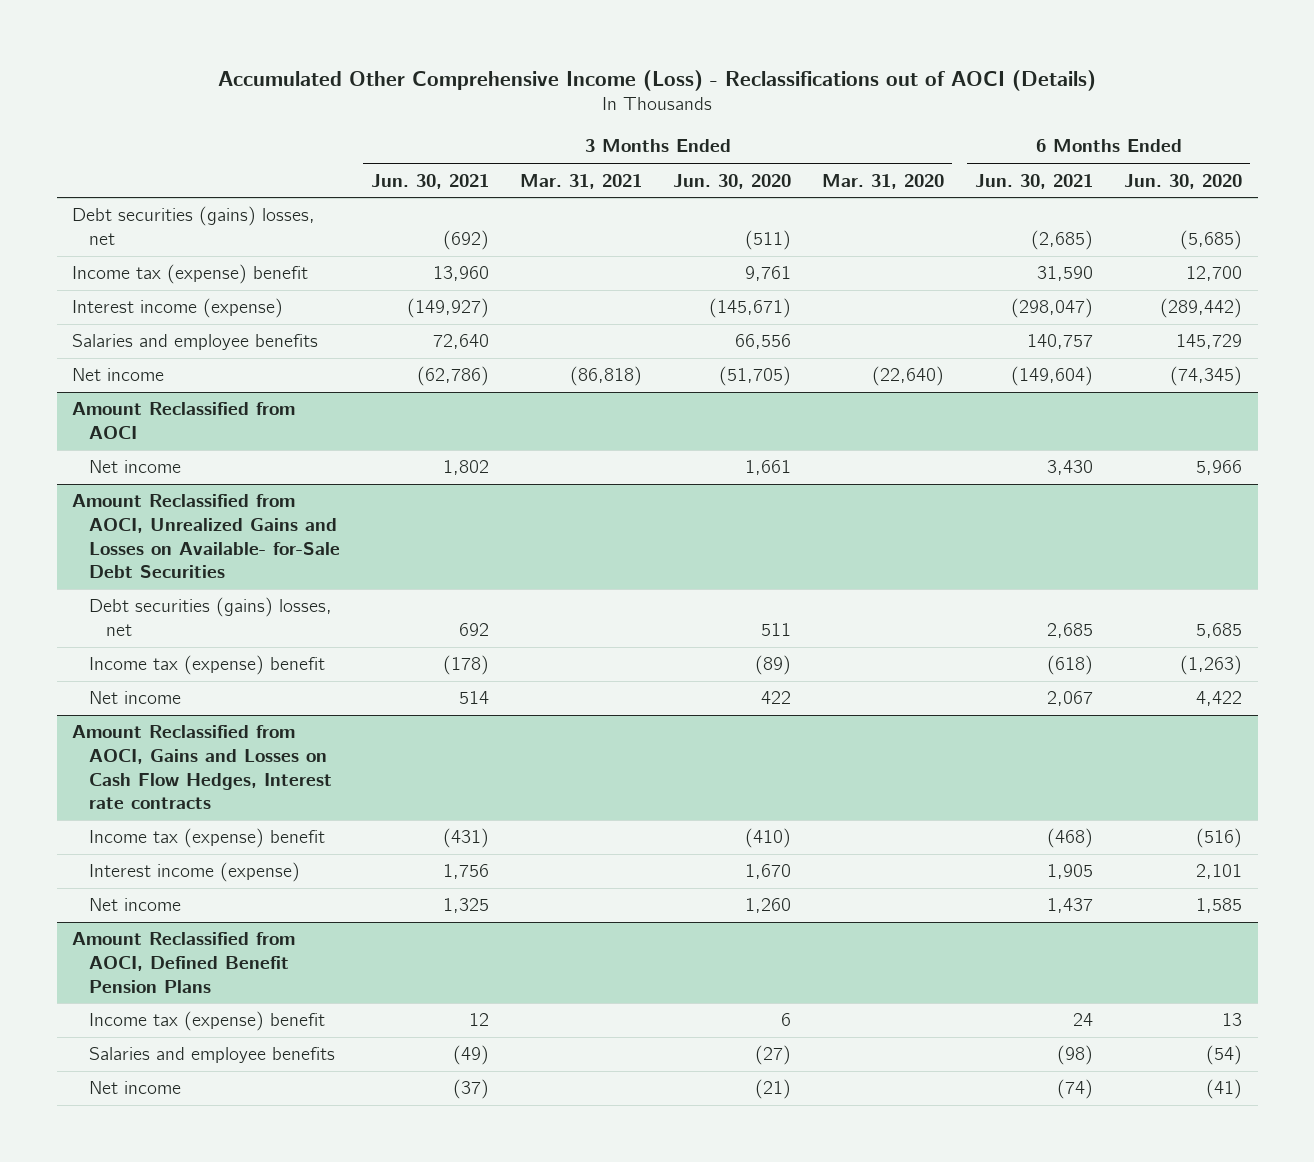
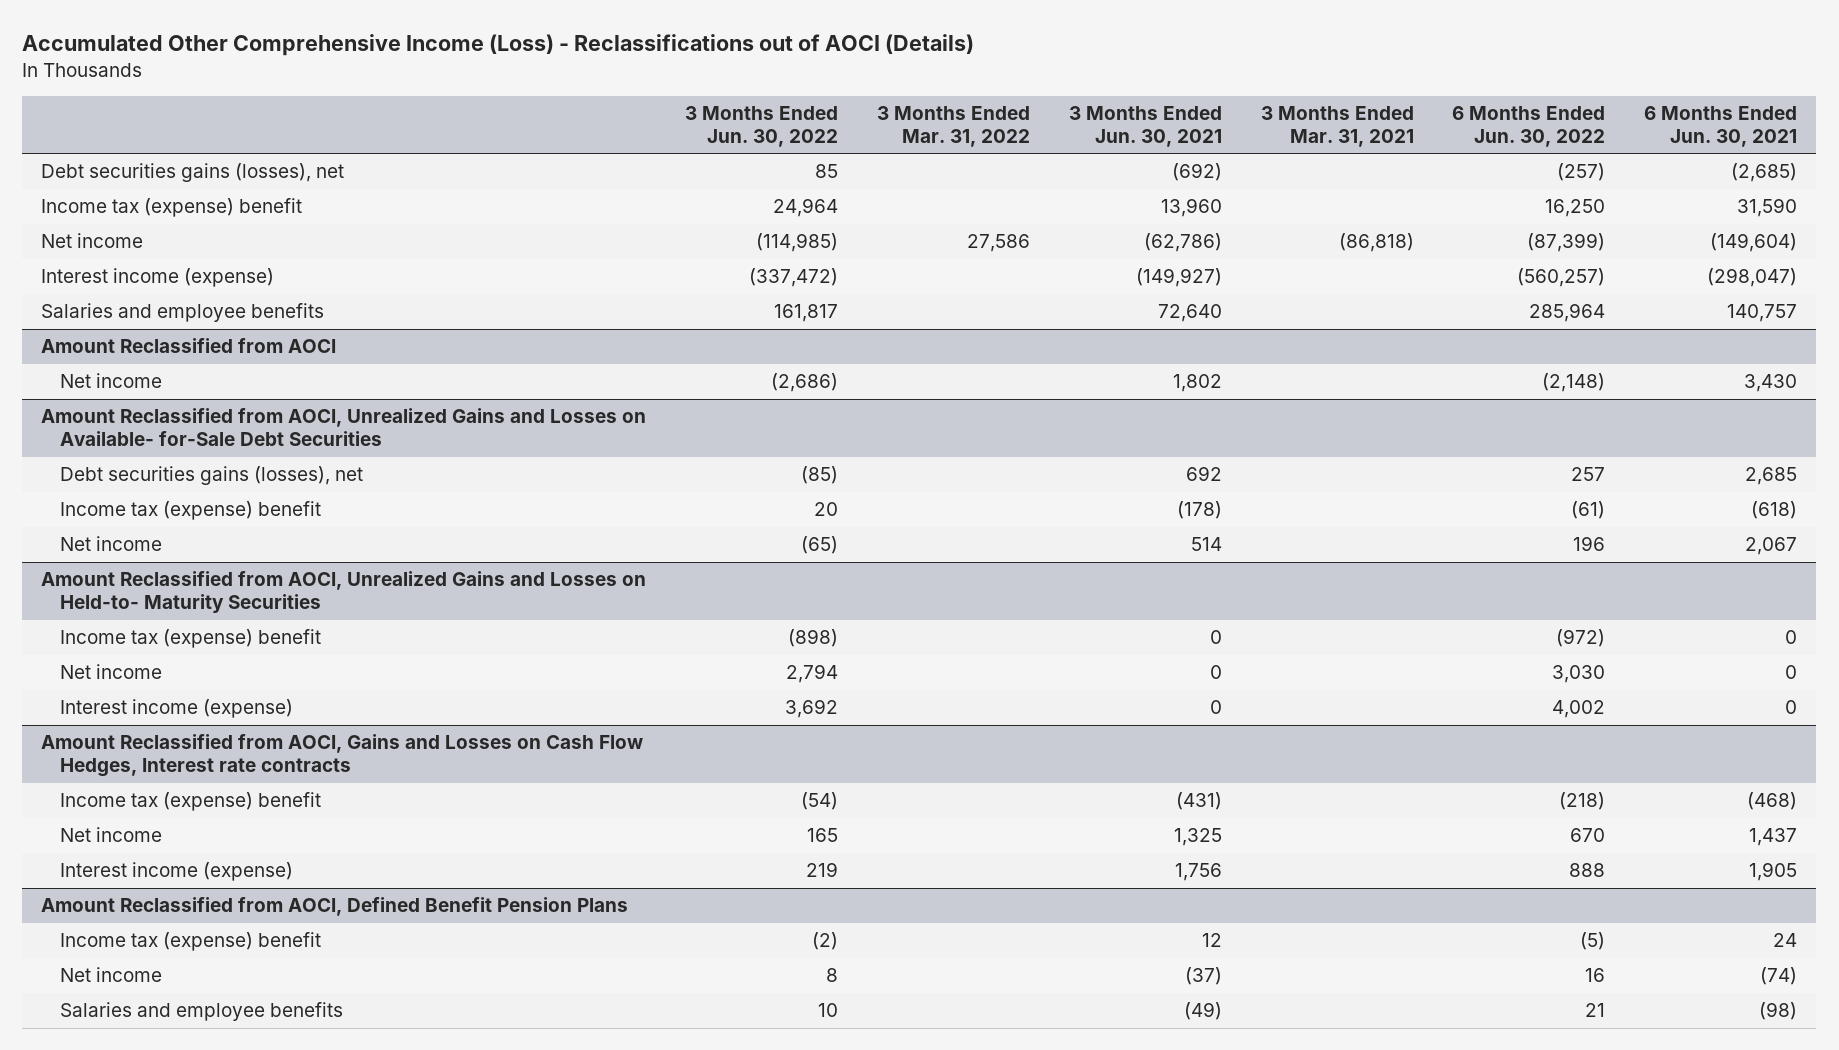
- | 3 Months Ended Jun. 30, 2021 | 3 Months Ended Mar. 31, 2021 | 3 Months Ended Jun. 30, 2020 | 3 Months Ended Mar. 31, 2020 | 6 Months Ended Jun. 30, 2021 | 6 Months Ended Jun. 30, 2020
+ | 3 Months Ended Jun. 30, 2022 | 3 Months Ended Mar. 31, 2022 | 3 Months Ended Jun. 30, 2021 | 3 Months Ended Mar. 31, 2021 | 6 Months Ended Jun. 30, 2022 | 6 Months Ended Jun. 30, 2021
- Debt securities (gains) losses, net | (692) | | (511) | | (2,685) | (5,685)
+ Debt securities gains (losses), net | 85 | | (692) | | (257) | (2,685)
moved up: Net income | (114,985) | 27,586 | (62,786) | (86,818) | (87,399) | (149,604)
@ Amount Reclassified from AOCI, Unrealized Gains and Losses on Available- for-Sale Debt Securities
- Debt securities (gains) losses, net | 692 | | 511 | | 2,685 | 5,685
+ Debt securities gains (losses), net | (85) | | 692 | | 257 | 2,685
+ Amount Reclassified from AOCI, Unrealized Gains and Losses on Held-to- Maturity Securities
+ Income tax (expense) benefit | (898) | | 0 | | (972) | 0
+ Net income | 2,794 | | 0 | | 3,030 | 0
+ Interest income (expense) | 3,692 | | 0 | | 4,002 | 0
@ Amount Reclassified from AOCI, Gains and Losses on Cash Flow Hedges, Interest rate contracts
moved down: Interest income (expense) | 219 | | 1,756 | | 888 | 1,905
@ Amount Reclassified from AOCI, Defined Benefit Pension Plans
moved down: Salaries and employee benefits | 10 | | (49) | | 21 | (98)

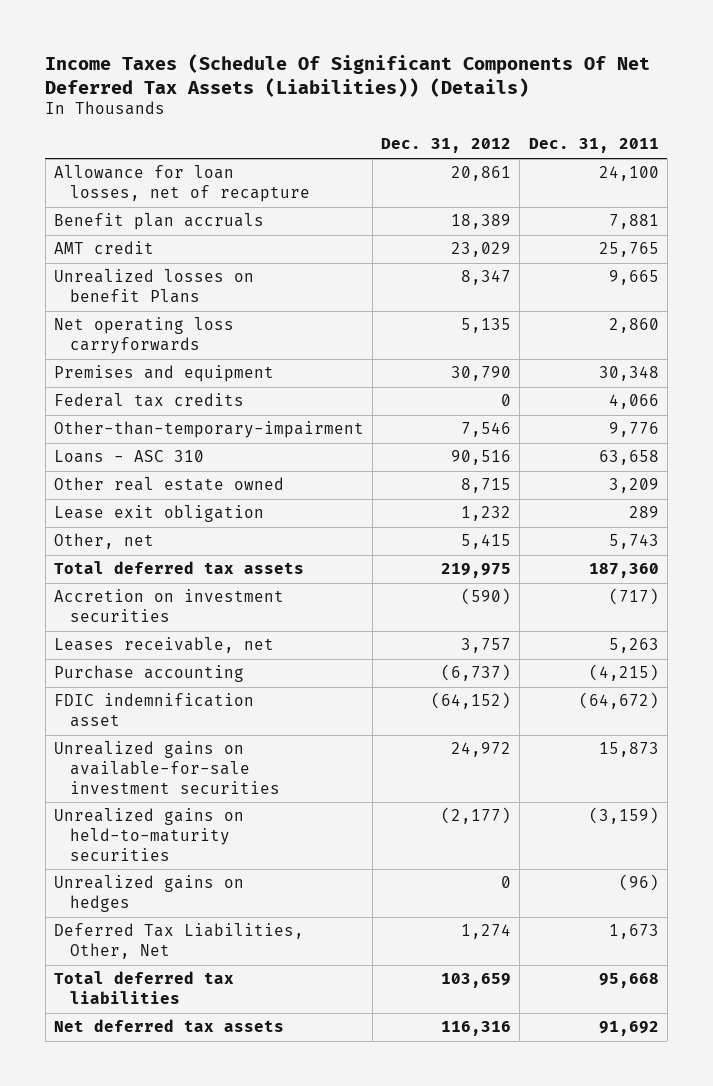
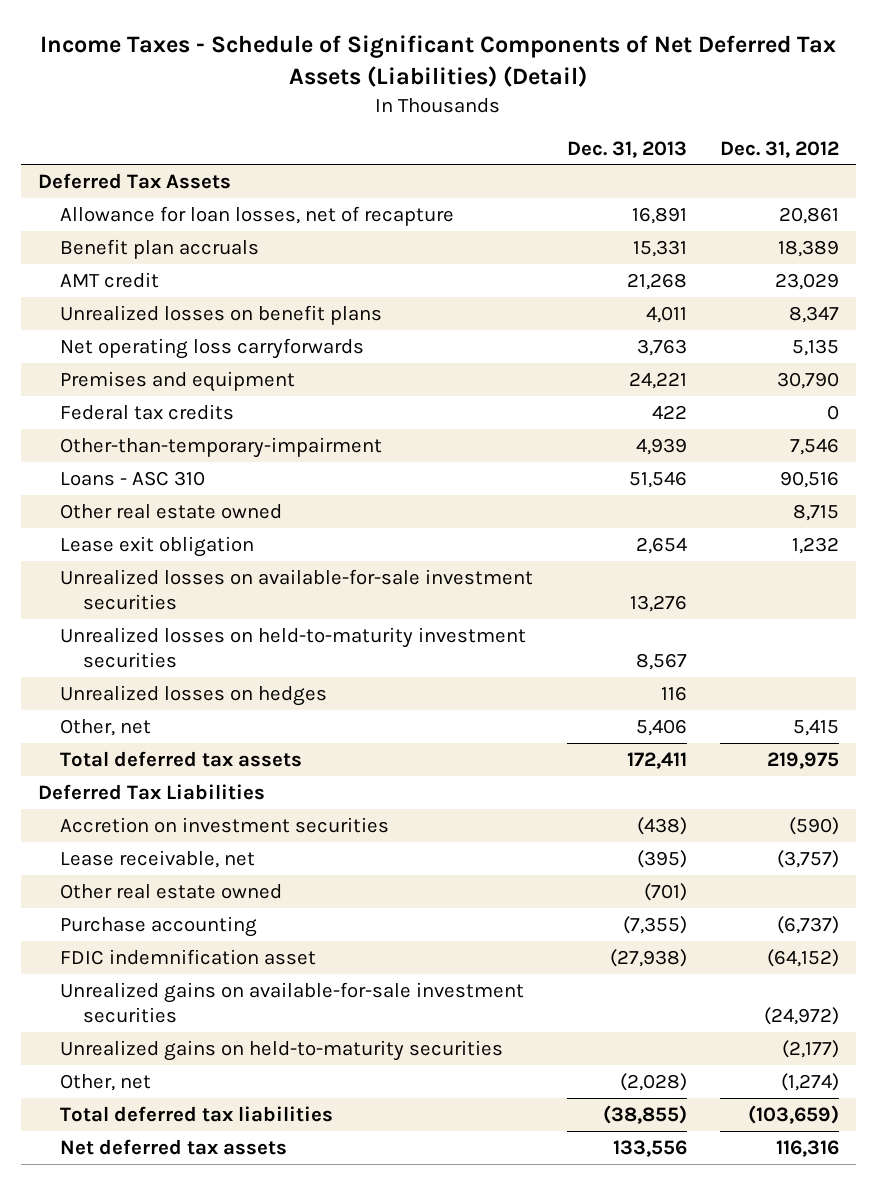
- Income Taxes (Schedule Of Significant Components Of Net Deferred Tax Assets (Liabilities)) (Details)
+ Income Taxes - Schedule of Significant Components of Net Deferred Tax Assets (Liabilities) (Detail)
- | Dec. 31, 2012 | Dec. 31, 2011
+ | Dec. 31, 2013 | Dec. 31, 2012
+ Deferred Tax Assets
- Unrealized losses on benefit Plans | 8,347 | 9,665
+ Unrealized losses on benefit plans | 4,011 | 8,347
+ Unrealized losses on available-for-sale investment securities | 13,276 |
+ Unrealized losses on held-to-maturity investment securities | 8,567 |
+ Unrealized losses on hedges | 116 |
+ Deferred Tax Liabilities
- Leases receivable, net | 3,757 | 5,263
+ Lease receivable, net | (395) | (3,757)
+ Other real estate owned | (701) |
- Unrealized gains on available-for-sale investment securities | 24,972 | 15,873
+ Unrealized gains on available-for-sale investment securities | | (24,972)
- Unrealized gains on hedges | 0 | (96)
- Deferred Tax Liabilities, Other, Net | 1,274 | 1,673
- Total deferred tax liabilities | 103,659 | 95,668
+ Other, net | (2,028) | (1,274)
+ Total deferred tax liabilities | (38,855) | (103,659)

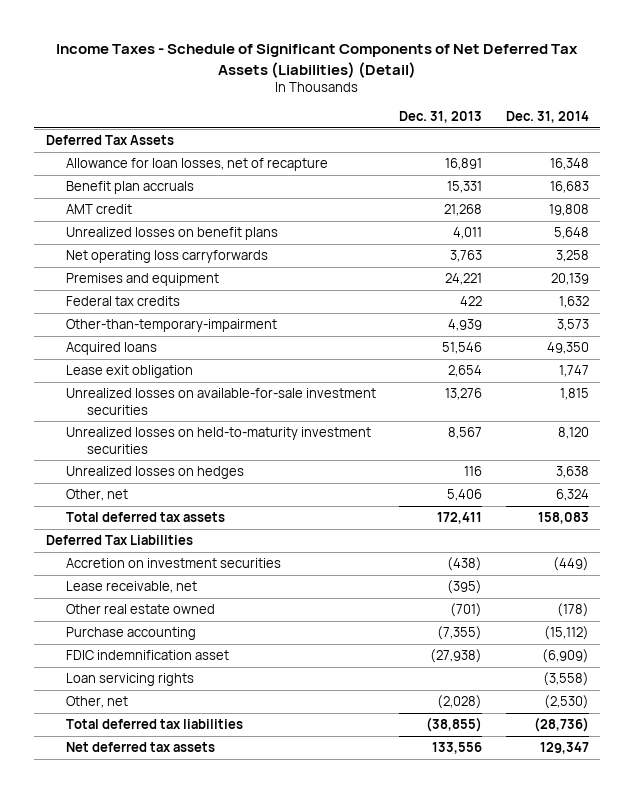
- | Dec. 31, 2013 | Dec. 31, 2012
+ | Dec. 31, 2013 | Dec. 31, 2014
- Loans - ASC 310 | 51,546 | 90,516
- Other real estate owned | | 8,715
+ Acquired loans | 51,546 | 49,350
- Unrealized gains on available-for-sale investment securities | | (24,972)
- Unrealized gains on held-to-maturity securities | | (2,177)
+ Loan servicing rights | | (3,558)

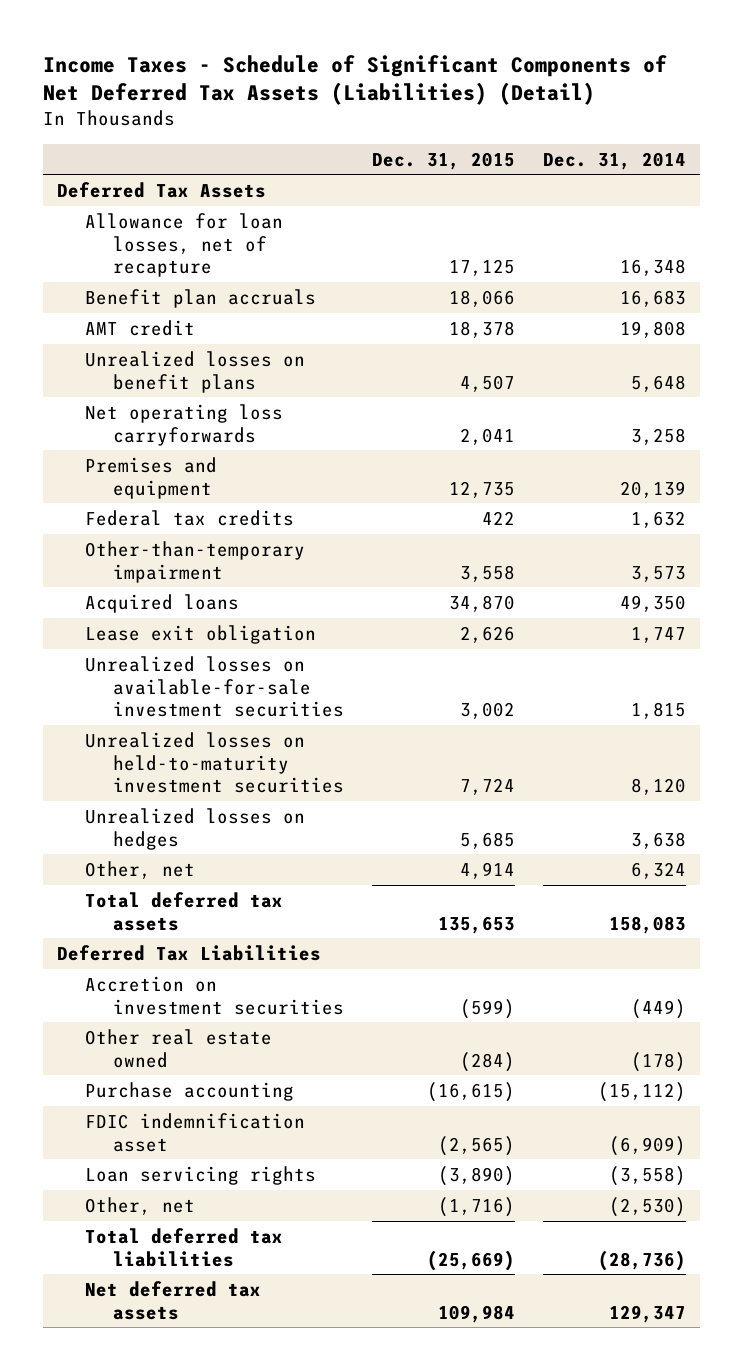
- | Dec. 31, 2013 | Dec. 31, 2014
+ | Dec. 31, 2015 | Dec. 31, 2014
- Other-than-temporary-impairment | 4,939 | 3,573
+ Other-than-temporary impairment | 3,558 | 3,573
- Lease receivable, net | (395) |

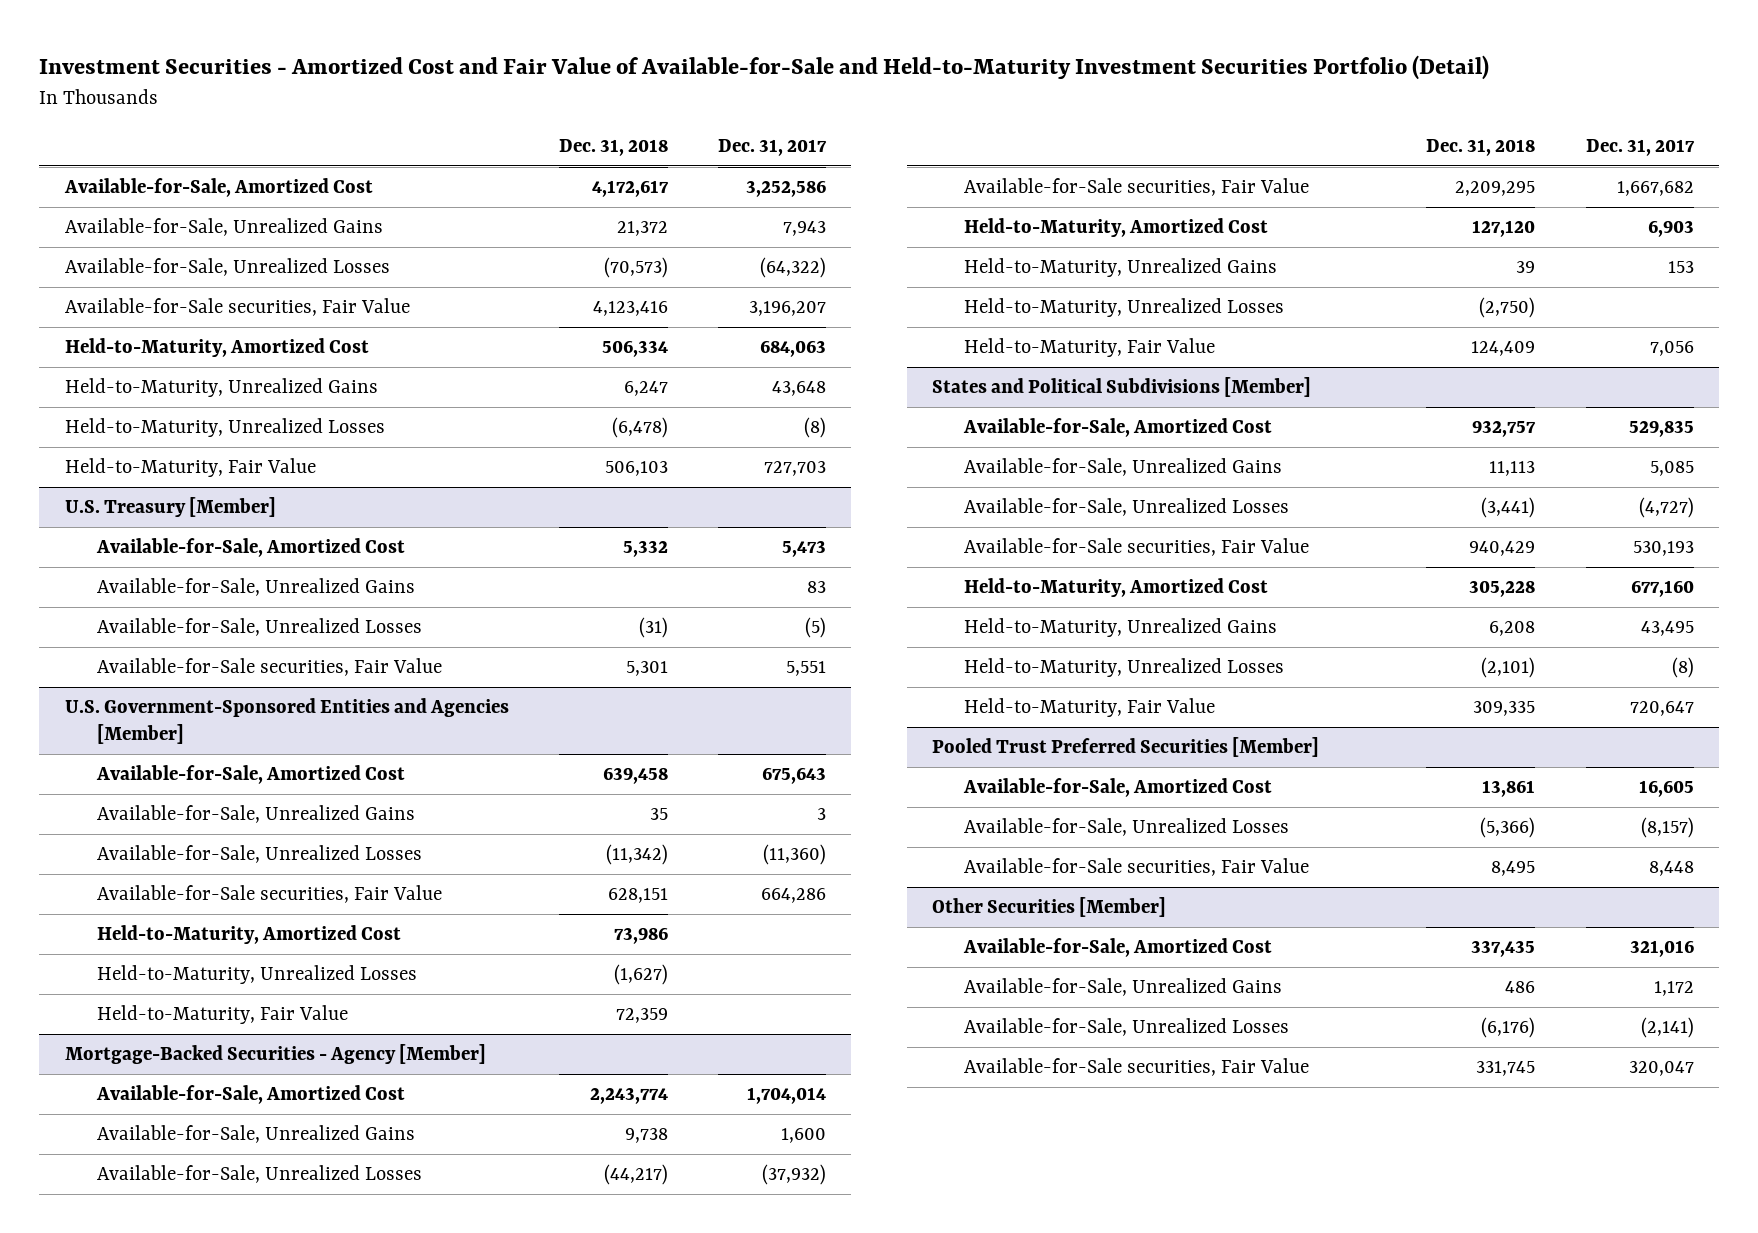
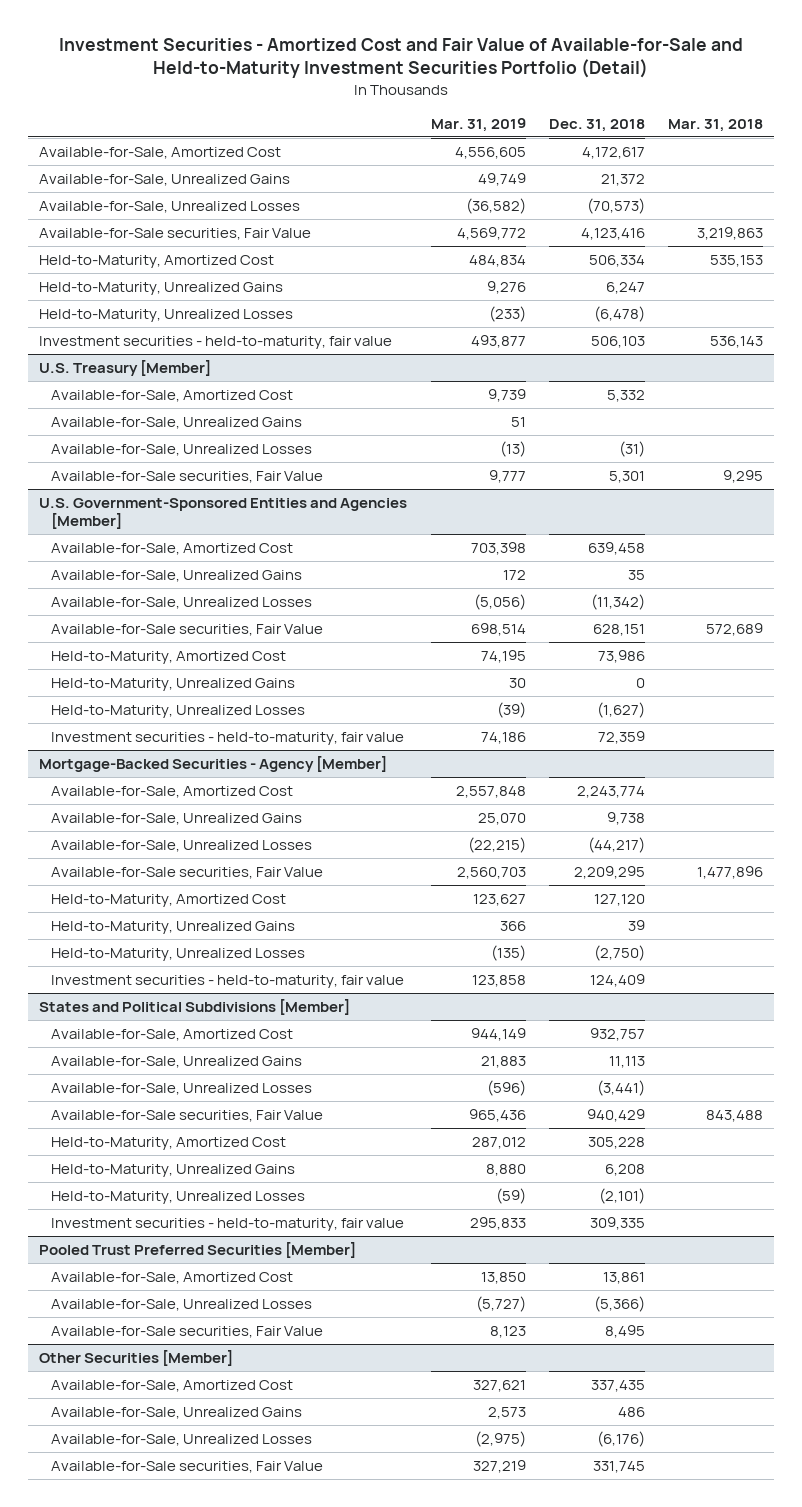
- | Dec. 31, 2018 | Dec. 31, 2017
+ | Mar. 31, 2019 | Dec. 31, 2018 | Mar. 31, 2018
- Held-to-Maturity, Fair Value | 506,103 | 727,703
+ Investment securities - held-to-maturity, fair value | 493,877 | 506,103 | 536,143
@ U.S. Government-Sponsored Entities and Agencies [Member]
+ Held-to-Maturity, Unrealized Gains | 30 | 0 |
- Held-to-Maturity, Fair Value | 72,359 |
+ Investment securities - held-to-maturity, fair value | 74,186 | 72,359 |
@ Mortgage-Backed Securities - Agency [Member]
- Held-to-Maturity, Fair Value | 124,409 | 7,056
+ Investment securities - held-to-maturity, fair value | 123,858 | 124,409 |
@ States and Political Subdivisions [Member]
- Held-to-Maturity, Fair Value | 309,335 | 720,647
+ Investment securities - held-to-maturity, fair value | 295,833 | 309,335 |

